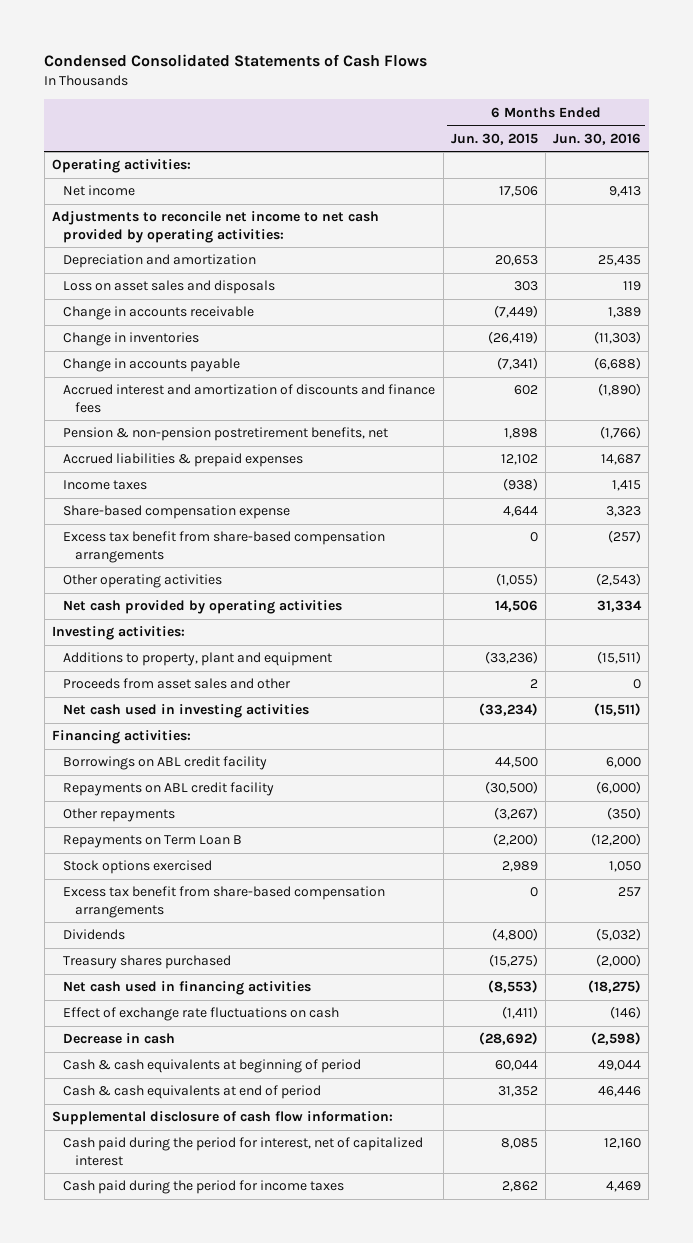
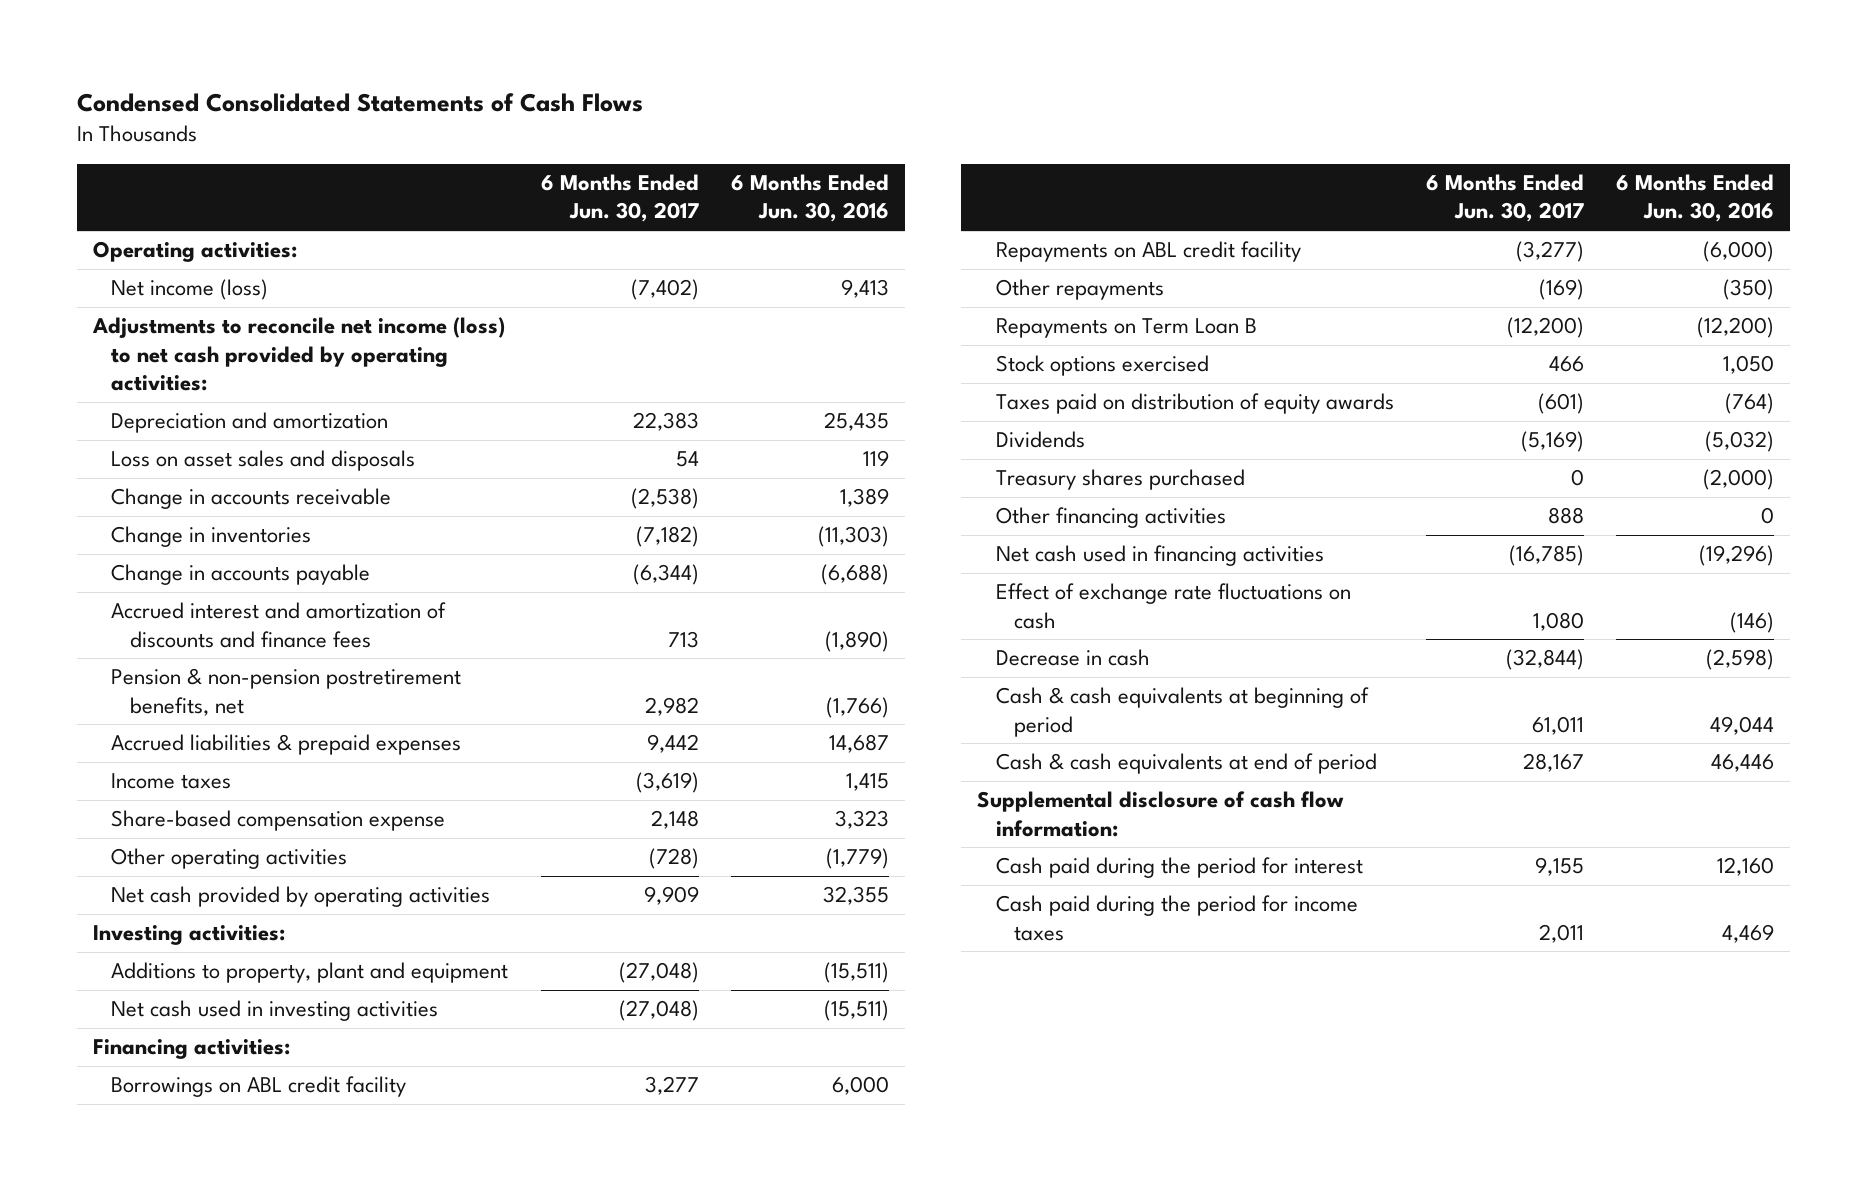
- | 6 Months Ended Jun. 30, 2015 | 6 Months Ended Jun. 30, 2016
+ | 6 Months Ended Jun. 30, 2017 | 6 Months Ended Jun. 30, 2016
- Net income | 17,506 | 9,413
- Adjustments to reconcile net income to net cash provided by operating activities:
+ Net income (loss) | (7,402) | 9,413
+ Adjustments to reconcile net income (loss) to net cash provided by operating activities:
- Excess tax benefit from share-based compensation arrangements | 0 | (257)
- Other operating activities | (1,055) | (2,543)
- Net cash provided by operating activities | 14,506 | 31,334
+ Other operating activities | (728) | (1,779)
+ Net cash provided by operating activities | 9,909 | 32,355
- Proceeds from asset sales and other | 2 | 0
- Excess tax benefit from share-based compensation arrangements | 0 | 257
+ Taxes paid on distribution of equity awards | (601) | (764)
- Net cash used in financing activities | (8,553) | (18,275)
+ Other financing activities | 888 | 0
+ Net cash used in financing activities | (16,785) | (19,296)
- Cash paid during the period for interest, net of capitalized interest | 8,085 | 12,160
+ Cash paid during the period for interest | 9,155 | 12,160

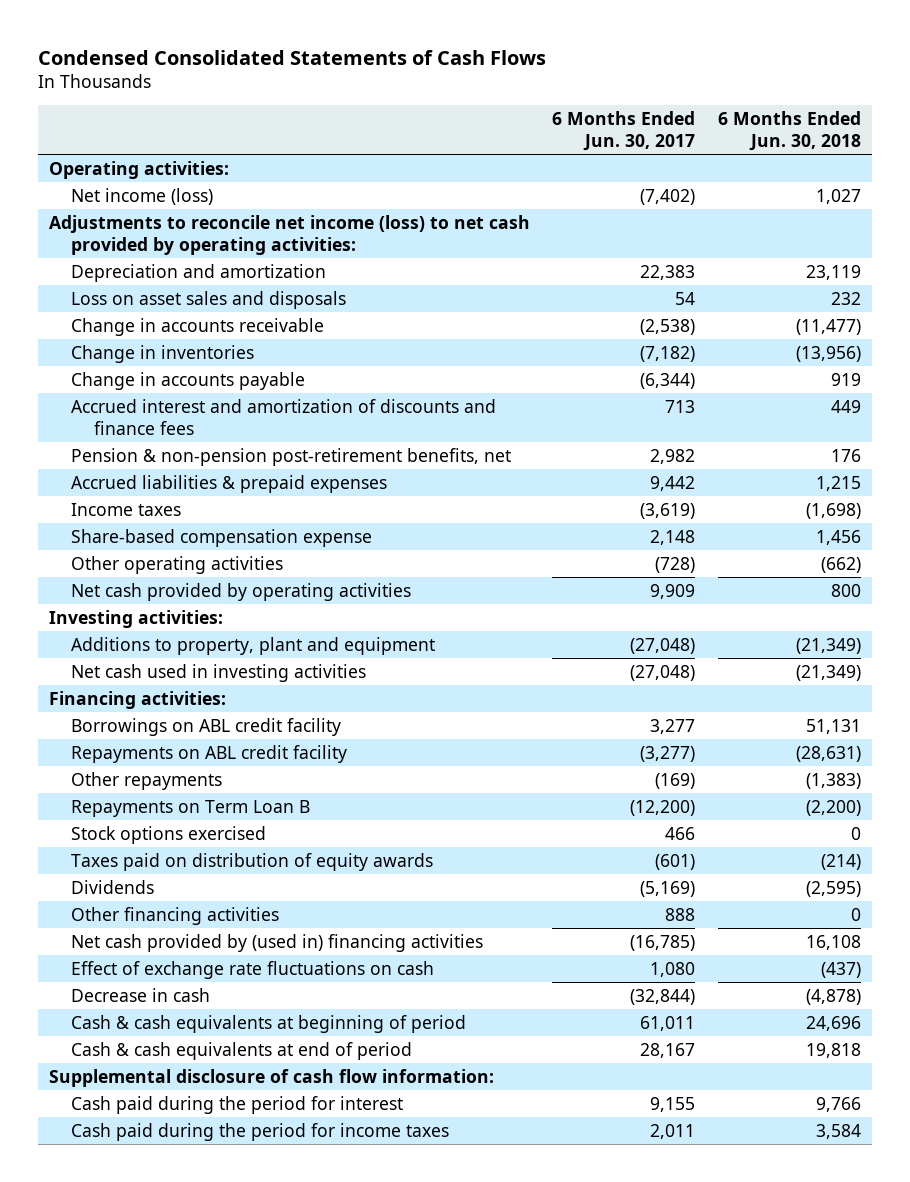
- | 6 Months Ended Jun. 30, 2017 | 6 Months Ended Jun. 30, 2016
+ | 6 Months Ended Jun. 30, 2017 | 6 Months Ended Jun. 30, 2018
- Pension & non-pension postretirement benefits, net | 2,982 | (1,766)
+ Pension & non-pension post-retirement benefits, net | 2,982 | 176
- Treasury shares purchased | 0 | (2,000)
- Net cash used in financing activities | (16,785) | (19,296)
+ Net cash provided by (used in) financing activities | (16,785) | 16,108

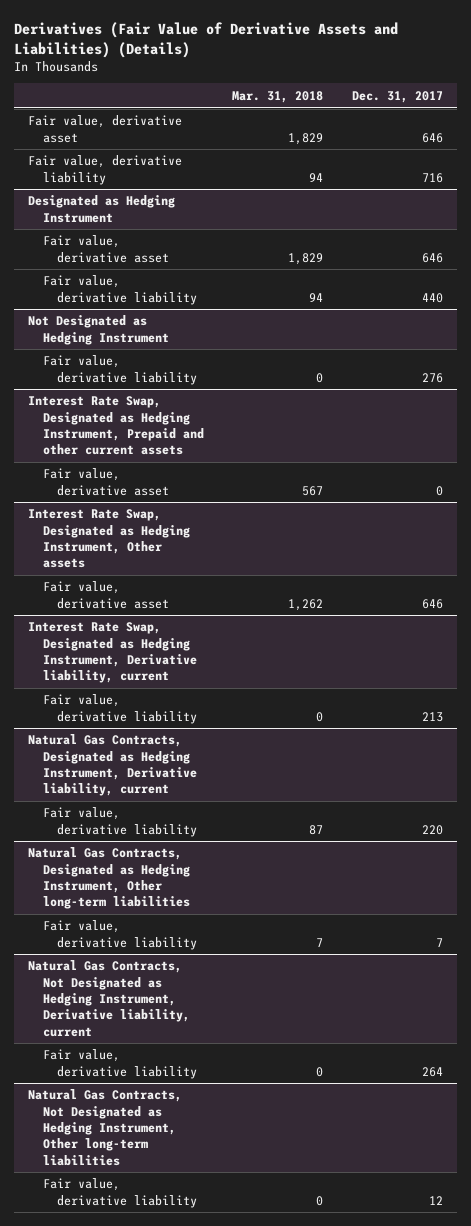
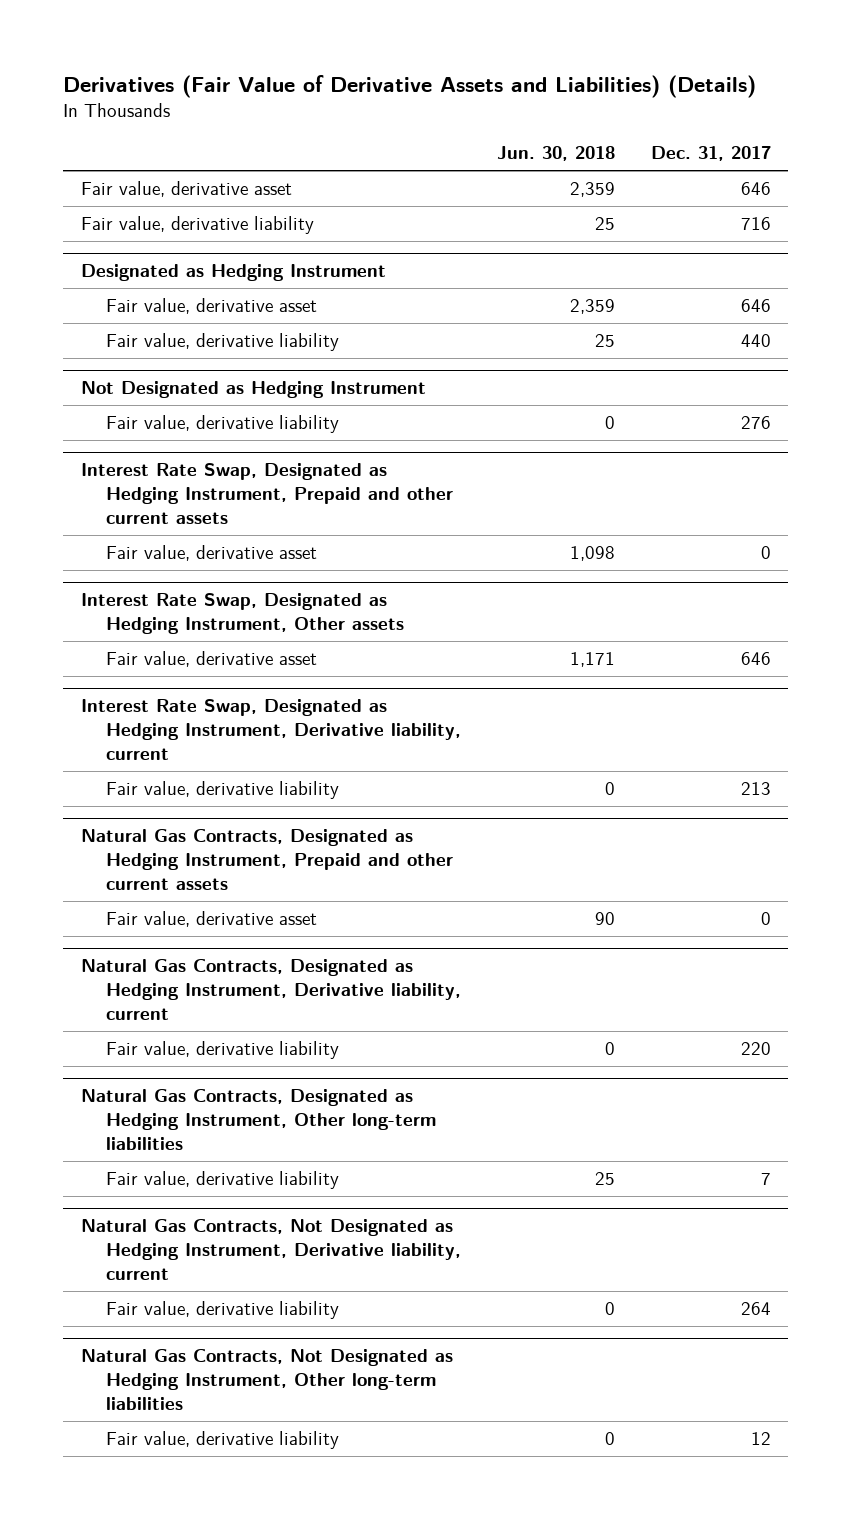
- | Mar. 31, 2018 | Dec. 31, 2017
+ | Jun. 30, 2018 | Dec. 31, 2017
+ Natural Gas Contracts, Designated as Hedging Instrument, Prepaid and other current assets
+ Fair value, derivative asset | 90 | 0

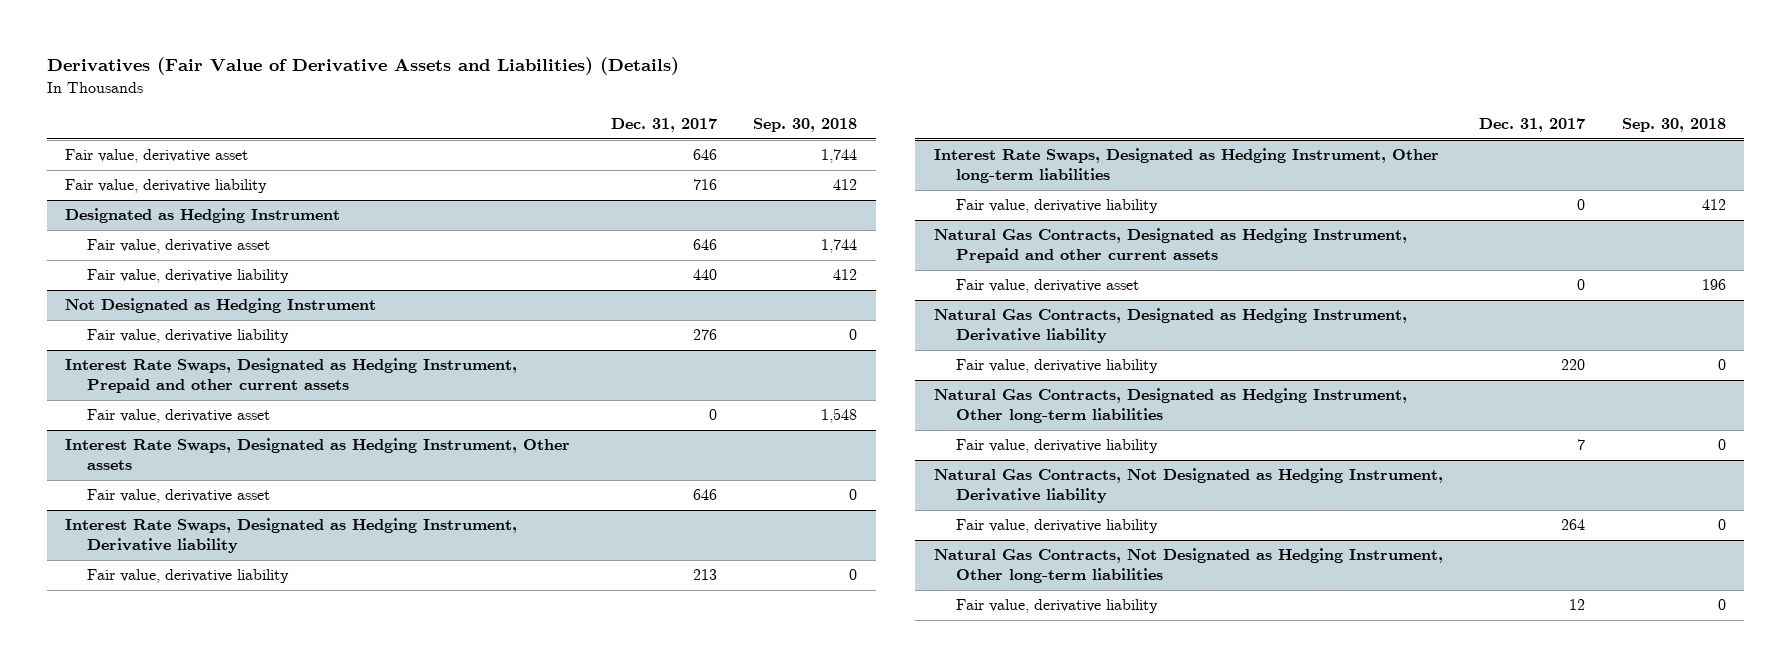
- | Jun. 30, 2018 | Dec. 31, 2017
+ | Dec. 31, 2017 | Sep. 30, 2018
- Interest Rate Swap, Designated as Hedging Instrument, Prepaid and other current assets
+ Interest Rate Swaps, Designated as Hedging Instrument, Prepaid and other current assets
- Interest Rate Swap, Designated as Hedging Instrument, Other assets
+ Interest Rate Swaps, Designated as Hedging Instrument, Other assets
- Interest Rate Swap, Designated as Hedging Instrument, Derivative liability, current
+ Interest Rate Swaps, Designated as Hedging Instrument, Derivative liability
+ Interest Rate Swaps, Designated as Hedging Instrument, Other long-term liabilities
+ Fair value, derivative liability | 0 | 412
- Natural Gas Contracts, Designated as Hedging Instrument, Derivative liability, current
+ Natural Gas Contracts, Designated as Hedging Instrument, Derivative liability
- Natural Gas Contracts, Not Designated as Hedging Instrument, Derivative liability, current
+ Natural Gas Contracts, Not Designated as Hedging Instrument, Derivative liability

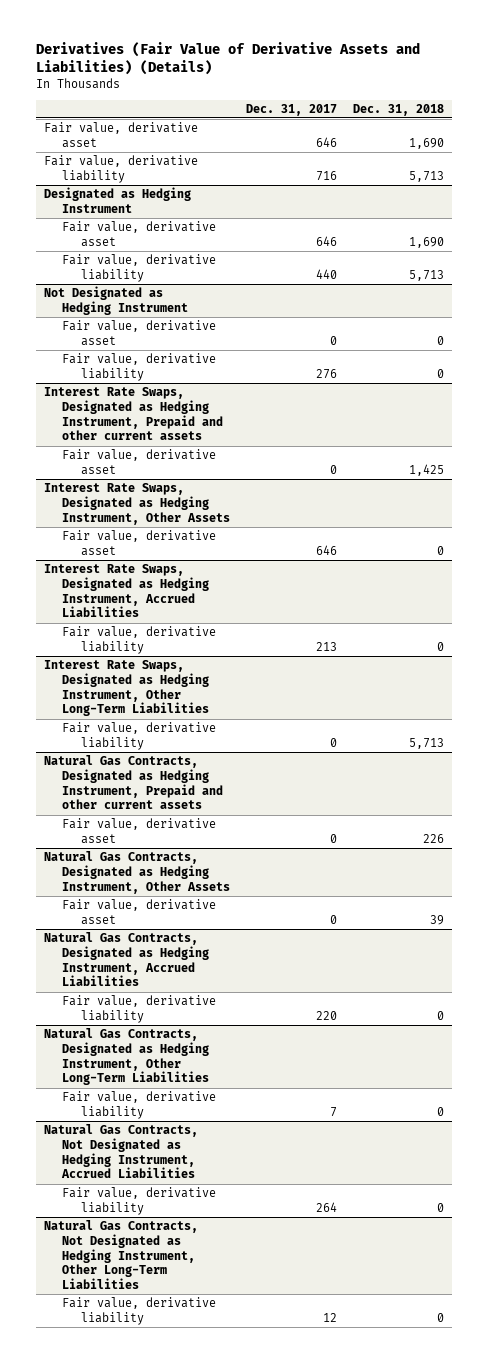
- | Dec. 31, 2017 | Sep. 30, 2018
+ | Dec. 31, 2017 | Dec. 31, 2018
@ Not Designated as Hedging Instrument
+ Fair value, derivative asset | 0 | 0
- Interest Rate Swaps, Designated as Hedging Instrument, Other assets
+ Interest Rate Swaps, Designated as Hedging Instrument, Other Assets
- Interest Rate Swaps, Designated as Hedging Instrument, Derivative liability
+ Interest Rate Swaps, Designated as Hedging Instrument, Accrued Liabilities
- Interest Rate Swaps, Designated as Hedging Instrument, Other long-term liabilities
+ Interest Rate Swaps, Designated as Hedging Instrument, Other Long-Term Liabilities
- Natural Gas Contracts, Designated as Hedging Instrument, Derivative liability
+ Natural Gas Contracts, Designated as Hedging Instrument, Other Assets
+ Fair value, derivative asset | 0 | 39
+ Natural Gas Contracts, Designated as Hedging Instrument, Accrued Liabilities
- Natural Gas Contracts, Designated as Hedging Instrument, Other long-term liabilities
+ Natural Gas Contracts, Designated as Hedging Instrument, Other Long-Term Liabilities
- Natural Gas Contracts, Not Designated as Hedging Instrument, Derivative liability
+ Natural Gas Contracts, Not Designated as Hedging Instrument, Accrued Liabilities
- Natural Gas Contracts, Not Designated as Hedging Instrument, Other long-term liabilities
+ Natural Gas Contracts, Not Designated as Hedging Instrument, Other Long-Term Liabilities

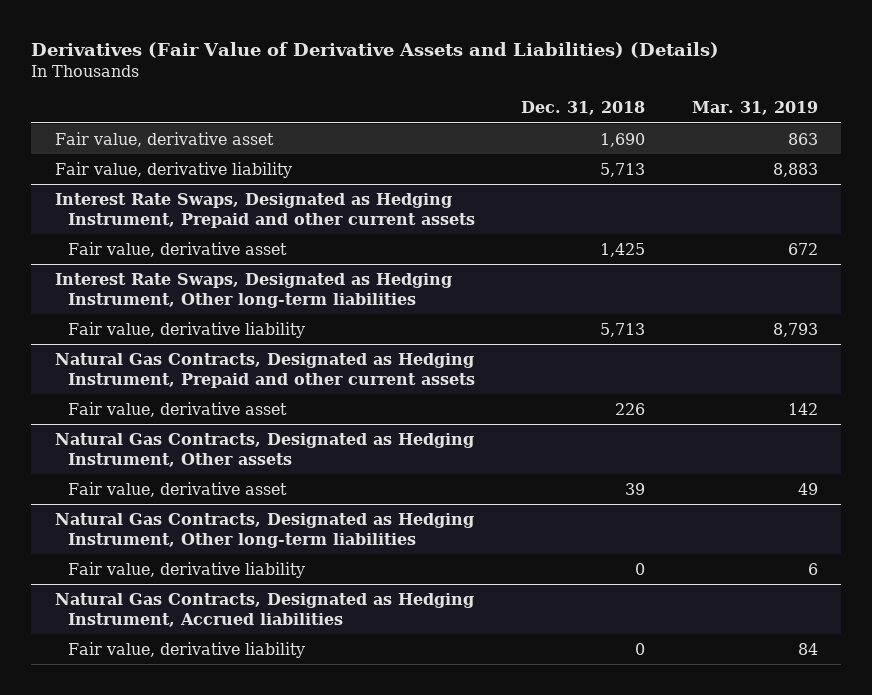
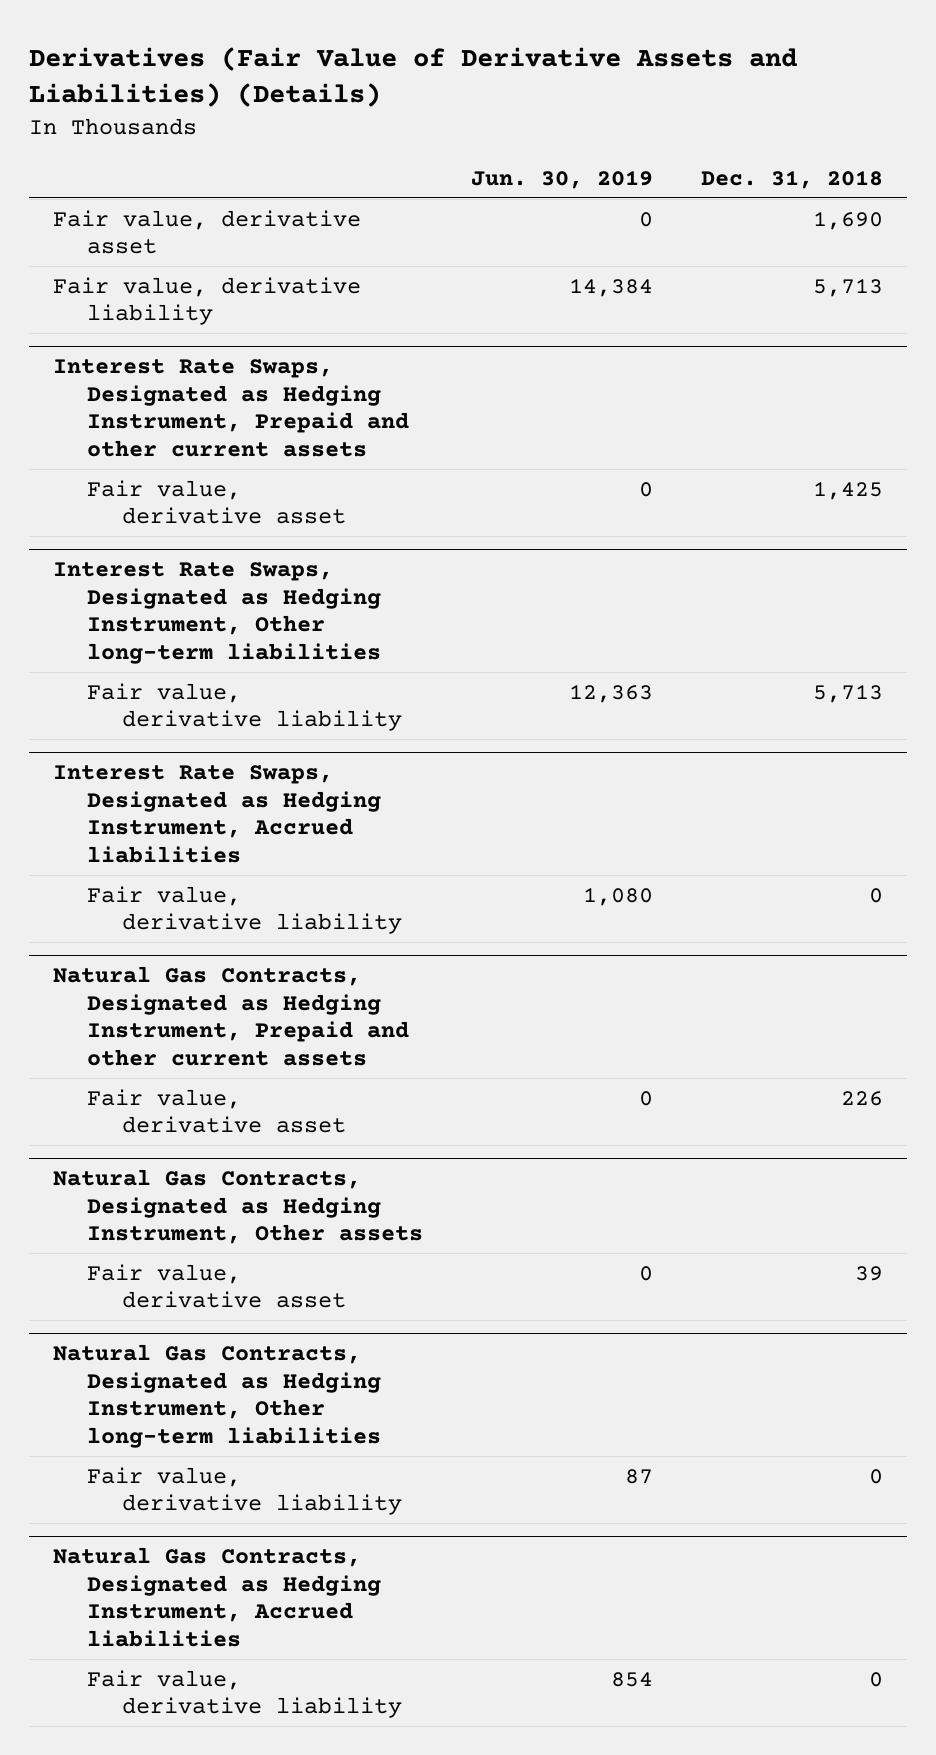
- | Dec. 31, 2018 | Mar. 31, 2019
+ | Jun. 30, 2019 | Dec. 31, 2018
+ Interest Rate Swaps, Designated as Hedging Instrument, Accrued liabilities
+ Fair value, derivative liability | 1,080 | 0

